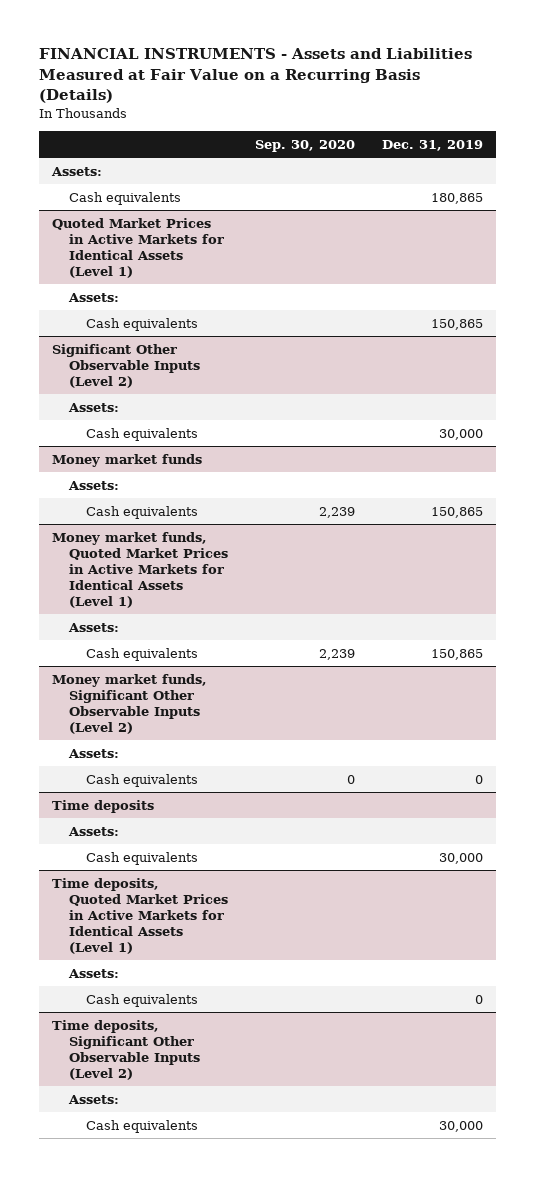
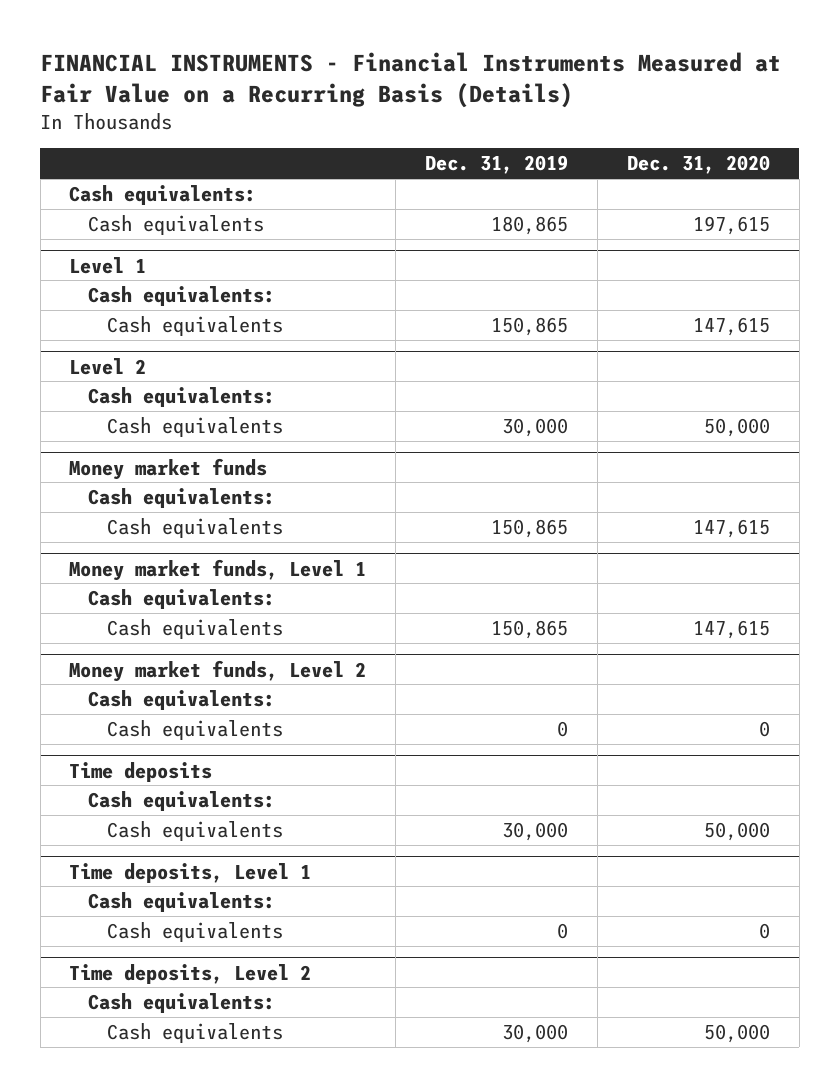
- FINANCIAL INSTRUMENTS - Assets and Liabilities Measured at Fair Value on a Recurring Basis (Details)
+ FINANCIAL INSTRUMENTS - Financial Instruments Measured at Fair Value on a Recurring Basis (Details)
- | Sep. 30, 2020 | Dec. 31, 2019
+ | Dec. 31, 2019 | Dec. 31, 2020
- Assets:
+ Cash equivalents:
- Quoted Market Prices in Active Markets for Identical Assets (Level 1)
- Assets:
+ Level 1
+ Cash equivalents:
- Significant Other Observable Inputs (Level 2)
- Assets:
+ Level 2
+ Cash equivalents:
@ Money market funds
- Assets:
+ Cash equivalents:
- Money market funds, Quoted Market Prices in Active Markets for Identical Assets (Level 1)
- Assets:
+ Money market funds, Level 1
+ Cash equivalents:
- Money market funds, Significant Other Observable Inputs (Level 2)
- Assets:
+ Money market funds, Level 2
+ Cash equivalents:
@ Time deposits
- Assets:
+ Cash equivalents:
- Time deposits, Quoted Market Prices in Active Markets for Identical Assets (Level 1)
- Assets:
+ Time deposits, Level 1
+ Cash equivalents:
- Time deposits, Significant Other Observable Inputs (Level 2)
- Assets:
+ Time deposits, Level 2
+ Cash equivalents:

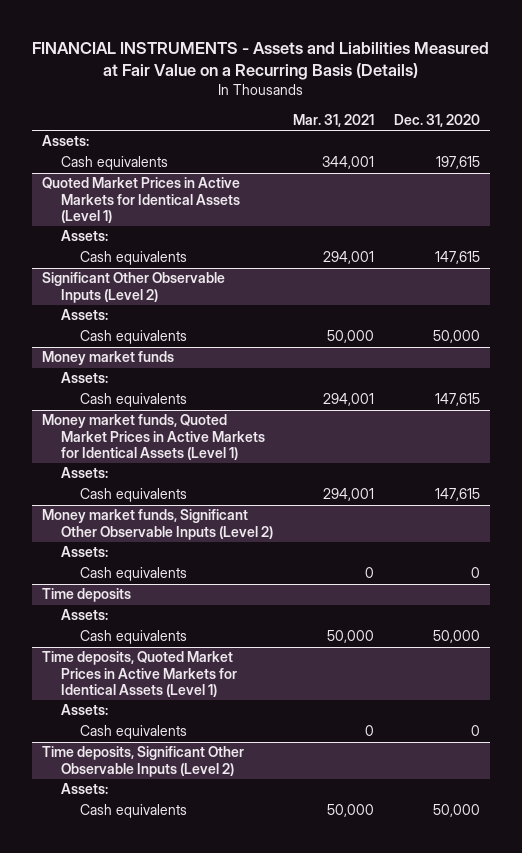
- FINANCIAL INSTRUMENTS - Financial Instruments Measured at Fair Value on a Recurring Basis (Details)
+ FINANCIAL INSTRUMENTS - Assets and Liabilities Measured at Fair Value on a Recurring Basis (Details)
- | Dec. 31, 2019 | Dec. 31, 2020
+ | Mar. 31, 2021 | Dec. 31, 2020
- Cash equivalents:
+ Assets:
- Level 1
- Cash equivalents:
+ Quoted Market Prices in Active Markets for Identical Assets (Level 1)
+ Assets:
- Level 2
- Cash equivalents:
+ Significant Other Observable Inputs (Level 2)
+ Assets:
@ Money market funds
- Cash equivalents:
+ Assets:
- Money market funds, Level 1
- Cash equivalents:
+ Money market funds, Quoted Market Prices in Active Markets for Identical Assets (Level 1)
+ Assets:
- Money market funds, Level 2
- Cash equivalents:
+ Money market funds, Significant Other Observable Inputs (Level 2)
+ Assets:
@ Time deposits
- Cash equivalents:
+ Assets:
- Time deposits, Level 1
- Cash equivalents:
+ Time deposits, Quoted Market Prices in Active Markets for Identical Assets (Level 1)
+ Assets:
- Time deposits, Level 2
- Cash equivalents:
+ Time deposits, Significant Other Observable Inputs (Level 2)
+ Assets:

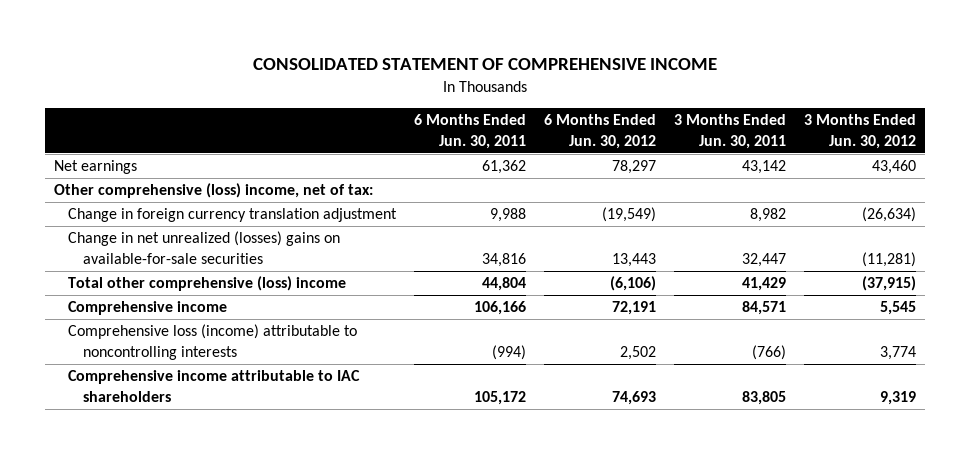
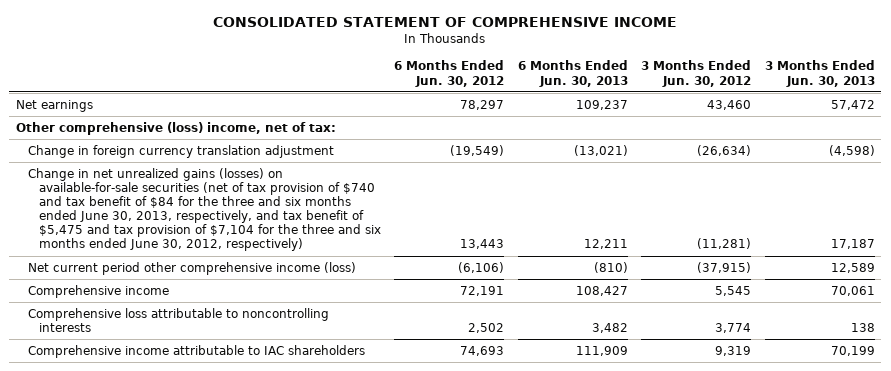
- | 6 Months Ended Jun. 30, 2011 | 6 Months Ended Jun. 30, 2012 | 3 Months Ended Jun. 30, 2011 | 3 Months Ended Jun. 30, 2012
+ | 6 Months Ended Jun. 30, 2012 | 6 Months Ended Jun. 30, 2013 | 3 Months Ended Jun. 30, 2012 | 3 Months Ended Jun. 30, 2013
- Change in net unrealized (losses) gains on available-for-sale securities | 34,816 | 13,443 | 32,447 | (11,281)
- Total other comprehensive (loss) income | 44,804 | (6,106) | 41,429 | (37,915)
+ Change in net unrealized gains (losses) on available-for-sale securities (net of tax provision of $740 and tax benefit of $84 for the three and six months ended June 30, 2013, respectively, and tax benefit of $5,475 and tax provision of $7,104 for the three and six months ended June 30, 2012, respectively) | 13,443 | 12,211 | (11,281) | 17,187
+ Net current period other comprehensive income (loss) | (6,106) | (810) | (37,915) | 12,589
- Comprehensive loss (income) attributable to noncontrolling interests | (994) | 2,502 | (766) | 3,774
+ Comprehensive loss attributable to noncontrolling interests | 2,502 | 3,482 | 3,774 | 138

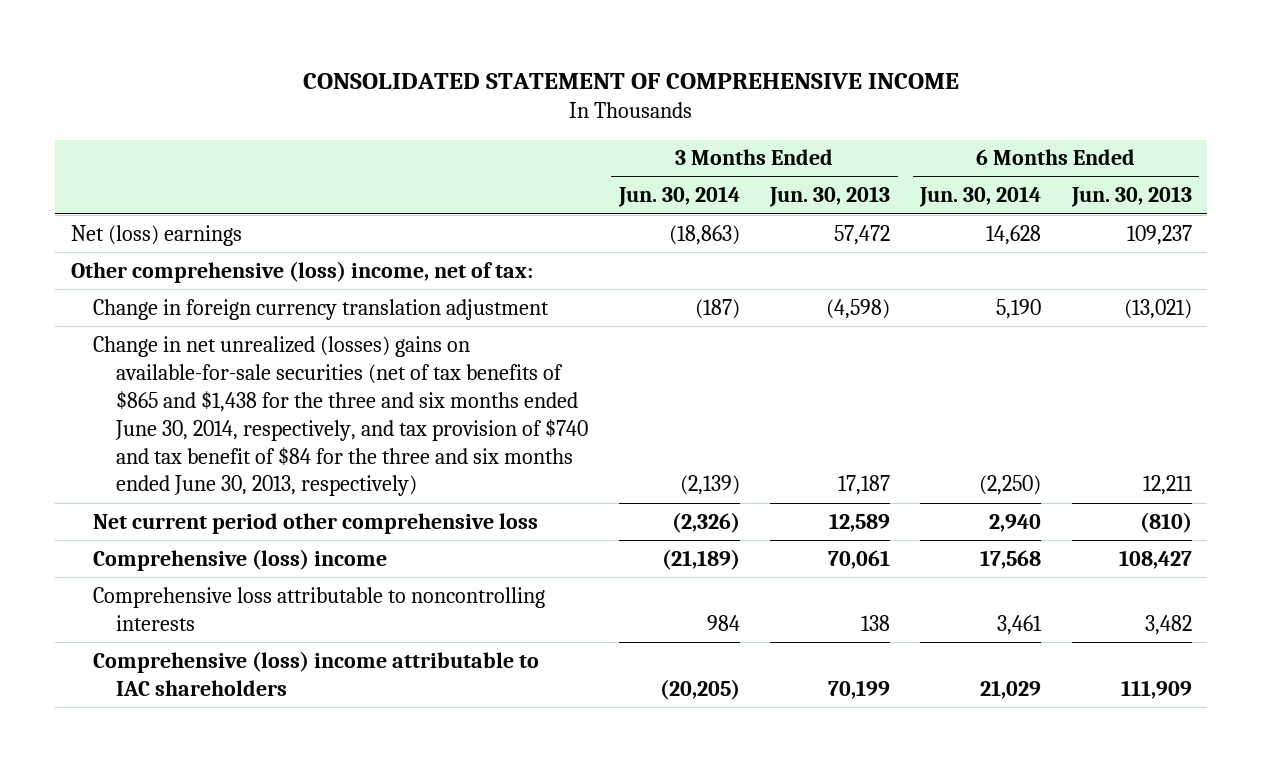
- | 6 Months Ended Jun. 30, 2012 | 6 Months Ended Jun. 30, 2013 | 3 Months Ended Jun. 30, 2012 | 3 Months Ended Jun. 30, 2013
+ | 3 Months Ended Jun. 30, 2014 | 3 Months Ended Jun. 30, 2013 | 6 Months Ended Jun. 30, 2014 | 6 Months Ended Jun. 30, 2013
- Net earnings | 78,297 | 109,237 | 43,460 | 57,472
+ Net (loss) earnings | (18,863) | 57,472 | 14,628 | 109,237
- Change in net unrealized gains (losses) on available-for-sale securities (net of tax provision of $740 and tax benefit of $84 for the three and six months ended June 30, 2013, respectively, and tax benefit of $5,475 and tax provision of $7,104 for the three and six months ended June 30, 2012, respectively) | 13,443 | 12,211 | (11,281) | 17,187
- Net current period other comprehensive income (loss) | (6,106) | (810) | (37,915) | 12,589
- Comprehensive income | 72,191 | 108,427 | 5,545 | 70,061
+ Change in net unrealized (losses) gains on available-for-sale securities (net of tax benefits of $865 and $1,438 for the three and six months ended June 30, 2014, respectively, and tax provision of $740 and tax benefit of $84 for the three and six months ended June 30, 2013, respectively) | (2,139) | 17,187 | (2,250) | 12,211
+ Net current period other comprehensive loss | (2,326) | 12,589 | 2,940 | (810)
+ Comprehensive (loss) income | (21,189) | 70,061 | 17,568 | 108,427
- Comprehensive income attributable to IAC shareholders | 74,693 | 111,909 | 9,319 | 70,199
+ Comprehensive (loss) income attributable to IAC shareholders | (20,205) | 70,199 | 21,029 | 111,909

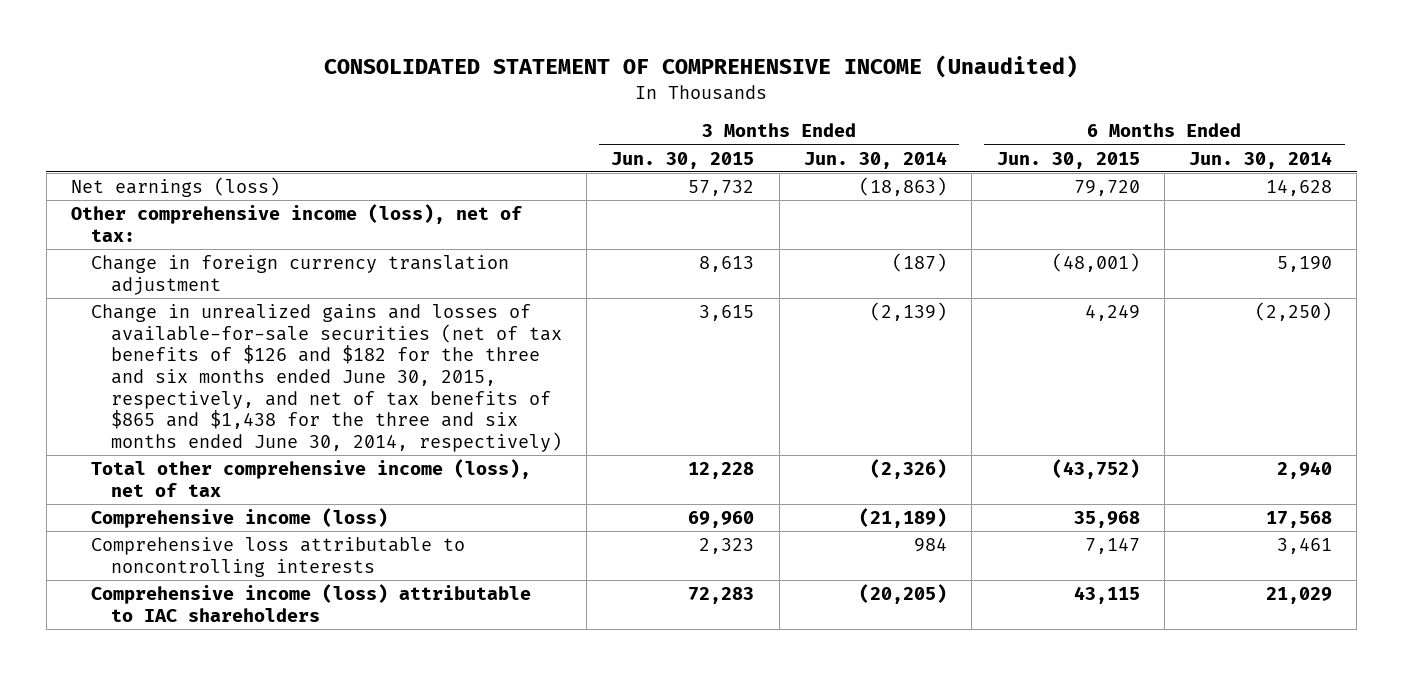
- CONSOLIDATED STATEMENT OF COMPREHENSIVE INCOME
+ CONSOLIDATED STATEMENT OF COMPREHENSIVE INCOME (Unaudited)
- | 3 Months Ended Jun. 30, 2014 | 3 Months Ended Jun. 30, 2013 | 6 Months Ended Jun. 30, 2014 | 6 Months Ended Jun. 30, 2013
+ | 3 Months Ended Jun. 30, 2015 | 3 Months Ended Jun. 30, 2014 | 6 Months Ended Jun. 30, 2015 | 6 Months Ended Jun. 30, 2014
- Net (loss) earnings | (18,863) | 57,472 | 14,628 | 109,237
- Other comprehensive (loss) income, net of tax:
+ Net earnings (loss) | 57,732 | (18,863) | 79,720 | 14,628
+ Other comprehensive income (loss), net of tax:
- Change in net unrealized (losses) gains on available-for-sale securities (net of tax benefits of $865 and $1,438 for the three and six months ended June 30, 2014, respectively, and tax provision of $740 and tax benefit of $84 for the three and six months ended June 30, 2013, respectively) | (2,139) | 17,187 | (2,250) | 12,211
- Net current period other comprehensive loss | (2,326) | 12,589 | 2,940 | (810)
- Comprehensive (loss) income | (21,189) | 70,061 | 17,568 | 108,427
+ Change in unrealized gains and losses of available-for-sale securities (net of tax benefits of $126 and $182 for the three and six months ended June 30, 2015, respectively, and net of tax benefits of $865 and $1,438 for the three and six months ended June 30, 2014, respectively) | 3,615 | (2,139) | 4,249 | (2,250)
+ Total other comprehensive income (loss), net of tax | 12,228 | (2,326) | (43,752) | 2,940
+ Comprehensive income (loss) | 69,960 | (21,189) | 35,968 | 17,568
- Comprehensive (loss) income attributable to IAC shareholders | (20,205) | 70,199 | 21,029 | 111,909
+ Comprehensive income (loss) attributable to IAC shareholders | 72,283 | (20,205) | 43,115 | 21,029

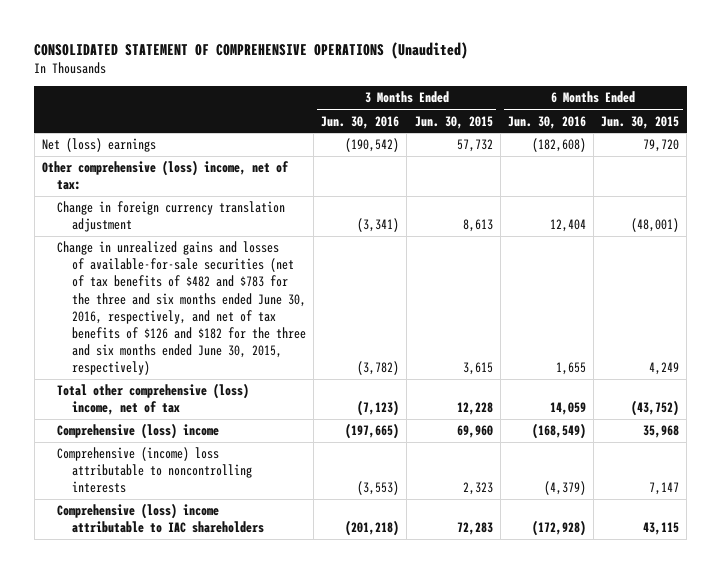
- CONSOLIDATED STATEMENT OF COMPREHENSIVE INCOME (Unaudited)
+ CONSOLIDATED STATEMENT OF COMPREHENSIVE OPERATIONS (Unaudited)
- | 3 Months Ended Jun. 30, 2015 | 3 Months Ended Jun. 30, 2014 | 6 Months Ended Jun. 30, 2015 | 6 Months Ended Jun. 30, 2014
+ | 3 Months Ended Jun. 30, 2016 | 3 Months Ended Jun. 30, 2015 | 6 Months Ended Jun. 30, 2016 | 6 Months Ended Jun. 30, 2015
- Net earnings (loss) | 57,732 | (18,863) | 79,720 | 14,628
- Other comprehensive income (loss), net of tax:
+ Net (loss) earnings | (190,542) | 57,732 | (182,608) | 79,720
+ Other comprehensive (loss) income, net of tax:
- Change in unrealized gains and losses of available-for-sale securities (net of tax benefits of $126 and $182 for the three and six months ended June 30, 2015, respectively, and net of tax benefits of $865 and $1,438 for the three and six months ended June 30, 2014, respectively) | 3,615 | (2,139) | 4,249 | (2,250)
- Total other comprehensive income (loss), net of tax | 12,228 | (2,326) | (43,752) | 2,940
- Comprehensive income (loss) | 69,960 | (21,189) | 35,968 | 17,568
- Comprehensive loss attributable to noncontrolling interests | 2,323 | 984 | 7,147 | 3,461
- Comprehensive income (loss) attributable to IAC shareholders | 72,283 | (20,205) | 43,115 | 21,029
+ Change in unrealized gains and losses of available-for-sale securities (net of tax benefits of $482 and $783 for the three and six months ended June 30, 2016, respectively, and net of tax benefits of $126 and $182 for the three and six months ended June 30, 2015, respectively) | (3,782) | 3,615 | 1,655 | 4,249
+ Total other comprehensive (loss) income, net of tax | (7,123) | 12,228 | 14,059 | (43,752)
+ Comprehensive (loss) income | (197,665) | 69,960 | (168,549) | 35,968
+ Comprehensive (income) loss attributable to noncontrolling interests | (3,553) | 2,323 | (4,379) | 7,147
+ Comprehensive (loss) income attributable to IAC shareholders | (201,218) | 72,283 | (172,928) | 43,115

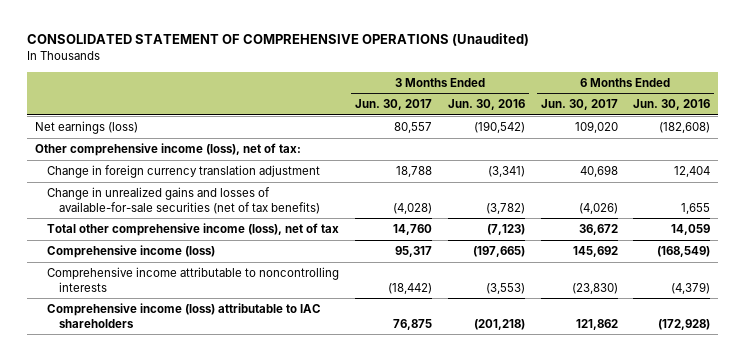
- | 3 Months Ended Jun. 30, 2016 | 3 Months Ended Jun. 30, 2015 | 6 Months Ended Jun. 30, 2016 | 6 Months Ended Jun. 30, 2015
+ | 3 Months Ended Jun. 30, 2017 | 3 Months Ended Jun. 30, 2016 | 6 Months Ended Jun. 30, 2017 | 6 Months Ended Jun. 30, 2016
- Net (loss) earnings | (190,542) | 57,732 | (182,608) | 79,720
- Other comprehensive (loss) income, net of tax:
+ Net earnings (loss) | 80,557 | (190,542) | 109,020 | (182,608)
+ Other comprehensive income (loss), net of tax:
- Change in unrealized gains and losses of available-for-sale securities (net of tax benefits of $482 and $783 for the three and six months ended June 30, 2016, respectively, and net of tax benefits of $126 and $182 for the three and six months ended June 30, 2015, respectively) | (3,782) | 3,615 | 1,655 | 4,249
- Total other comprehensive (loss) income, net of tax | (7,123) | 12,228 | 14,059 | (43,752)
- Comprehensive (loss) income | (197,665) | 69,960 | (168,549) | 35,968
- Comprehensive (income) loss attributable to noncontrolling interests | (3,553) | 2,323 | (4,379) | 7,147
- Comprehensive (loss) income attributable to IAC shareholders | (201,218) | 72,283 | (172,928) | 43,115
+ Change in unrealized gains and losses of available-for-sale securities (net of tax benefits) | (4,028) | (3,782) | (4,026) | 1,655
+ Total other comprehensive income (loss), net of tax | 14,760 | (7,123) | 36,672 | 14,059
+ Comprehensive income (loss) | 95,317 | (197,665) | 145,692 | (168,549)
+ Comprehensive income attributable to noncontrolling interests | (18,442) | (3,553) | (23,830) | (4,379)
+ Comprehensive income (loss) attributable to IAC shareholders | 76,875 | (201,218) | 121,862 | (172,928)

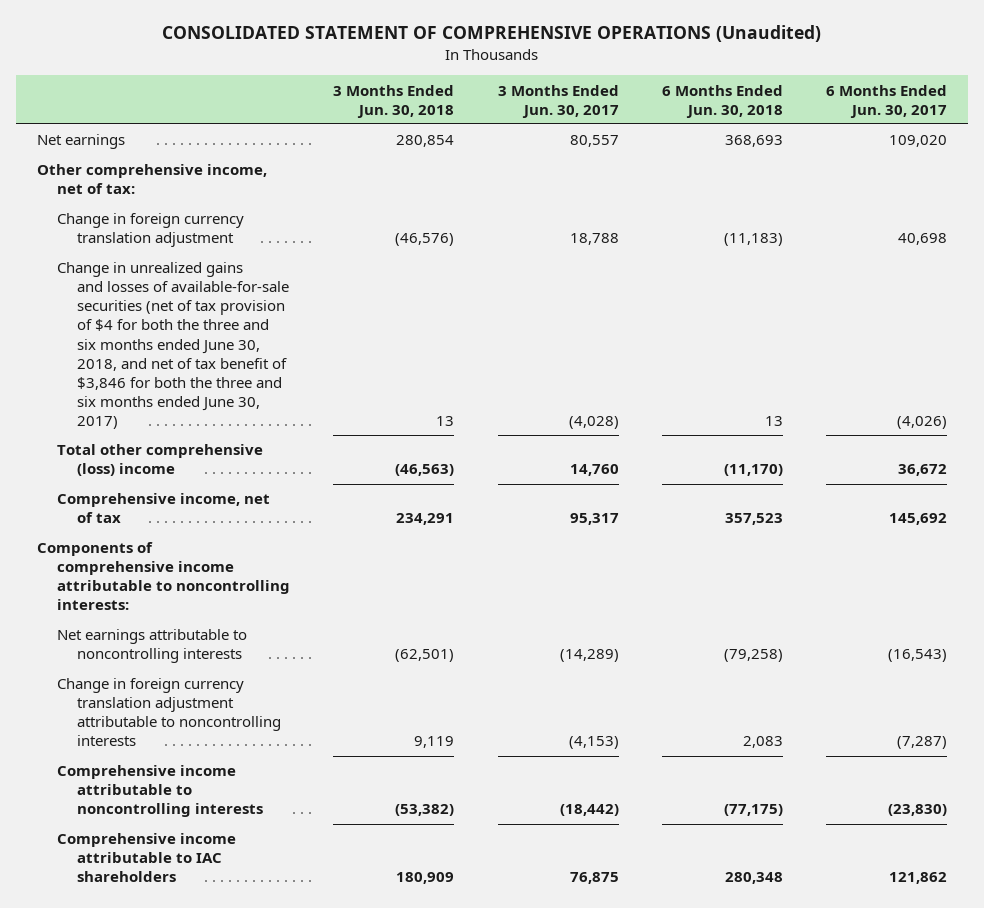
- | 3 Months Ended Jun. 30, 2017 | 3 Months Ended Jun. 30, 2016 | 6 Months Ended Jun. 30, 2017 | 6 Months Ended Jun. 30, 2016
+ | 3 Months Ended Jun. 30, 2018 | 3 Months Ended Jun. 30, 2017 | 6 Months Ended Jun. 30, 2018 | 6 Months Ended Jun. 30, 2017
- Net earnings (loss) | 80,557 | (190,542) | 109,020 | (182,608)
- Other comprehensive income (loss), net of tax:
+ Net earnings | 280,854 | 80,557 | 368,693 | 109,020
+ Other comprehensive income, net of tax:
- Change in unrealized gains and losses of available-for-sale securities (net of tax benefits) | (4,028) | (3,782) | (4,026) | 1,655
- Total other comprehensive income (loss), net of tax | 14,760 | (7,123) | 36,672 | 14,059
- Comprehensive income (loss) | 95,317 | (197,665) | 145,692 | (168,549)
+ Change in unrealized gains and losses of available-for-sale securities (net of tax provision of $4 for both the three and six months ended June 30, 2018, and net of tax benefit of $3,846 for both the three and six months ended June 30, 2017) | 13 | (4,028) | 13 | (4,026)
+ Total other comprehensive (loss) income | (46,563) | 14,760 | (11,170) | 36,672
+ Comprehensive income, net of tax | 234,291 | 95,317 | 357,523 | 145,692
+ Components of comprehensive income attributable to noncontrolling interests:
+ Net earnings attributable to noncontrolling interests | (62,501) | (14,289) | (79,258) | (16,543)
+ Change in foreign currency translation adjustment attributable to noncontrolling interests | 9,119 | (4,153) | 2,083 | (7,287)
- Comprehensive income (loss) attributable to IAC shareholders | 76,875 | (201,218) | 121,862 | (172,928)
+ Comprehensive income attributable to IAC shareholders | 180,909 | 76,875 | 280,348 | 121,862

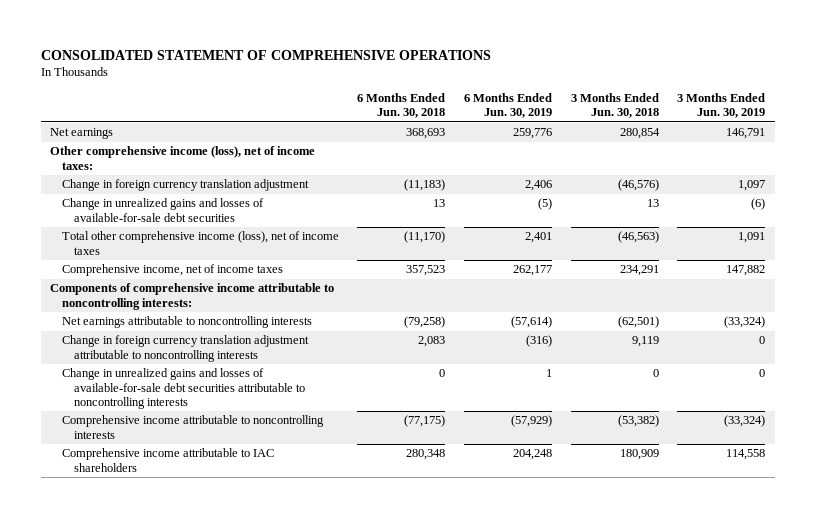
- CONSOLIDATED STATEMENT OF COMPREHENSIVE OPERATIONS (Unaudited)
+ CONSOLIDATED STATEMENT OF COMPREHENSIVE OPERATIONS
- | 3 Months Ended Jun. 30, 2018 | 3 Months Ended Jun. 30, 2017 | 6 Months Ended Jun. 30, 2018 | 6 Months Ended Jun. 30, 2017
+ | 6 Months Ended Jun. 30, 2018 | 6 Months Ended Jun. 30, 2019 | 3 Months Ended Jun. 30, 2018 | 3 Months Ended Jun. 30, 2019
- Other comprehensive income, net of tax:
+ Other comprehensive income (loss), net of income taxes:
- Change in unrealized gains and losses of available-for-sale securities (net of tax provision of $4 for both the three and six months ended June 30, 2018, and net of tax benefit of $3,846 for both the three and six months ended June 30, 2017) | 13 | (4,028) | 13 | (4,026)
- Total other comprehensive (loss) income | (46,563) | 14,760 | (11,170) | 36,672
- Comprehensive income, net of tax | 234,291 | 95,317 | 357,523 | 145,692
+ Change in unrealized gains and losses of available-for-sale debt securities | 13 | (5) | 13 | (6)
+ Total other comprehensive income (loss), net of income taxes | (11,170) | 2,401 | (46,563) | 1,091
+ Comprehensive income, net of income taxes | 357,523 | 262,177 | 234,291 | 147,882
+ Change in unrealized gains and losses of available-for-sale debt securities attributable to noncontrolling interests | 0 | 1 | 0 | 0

